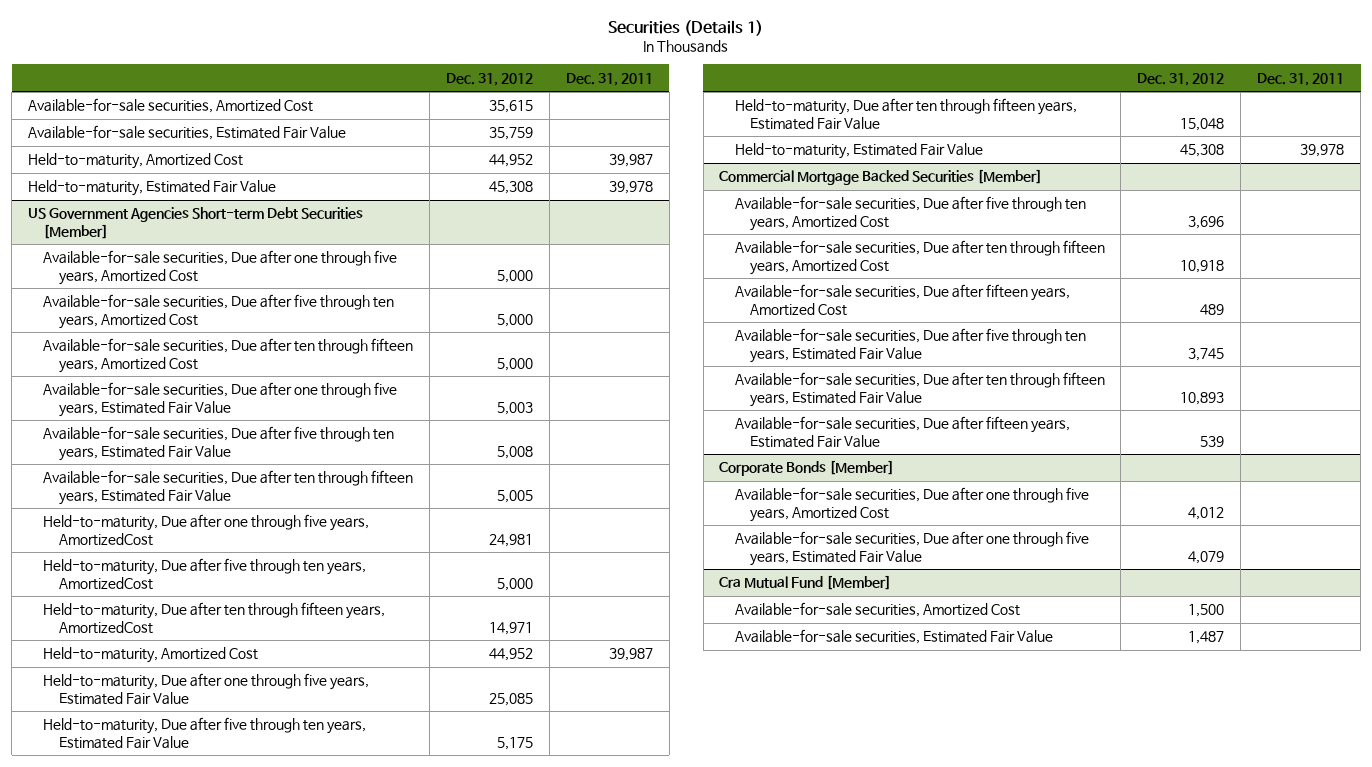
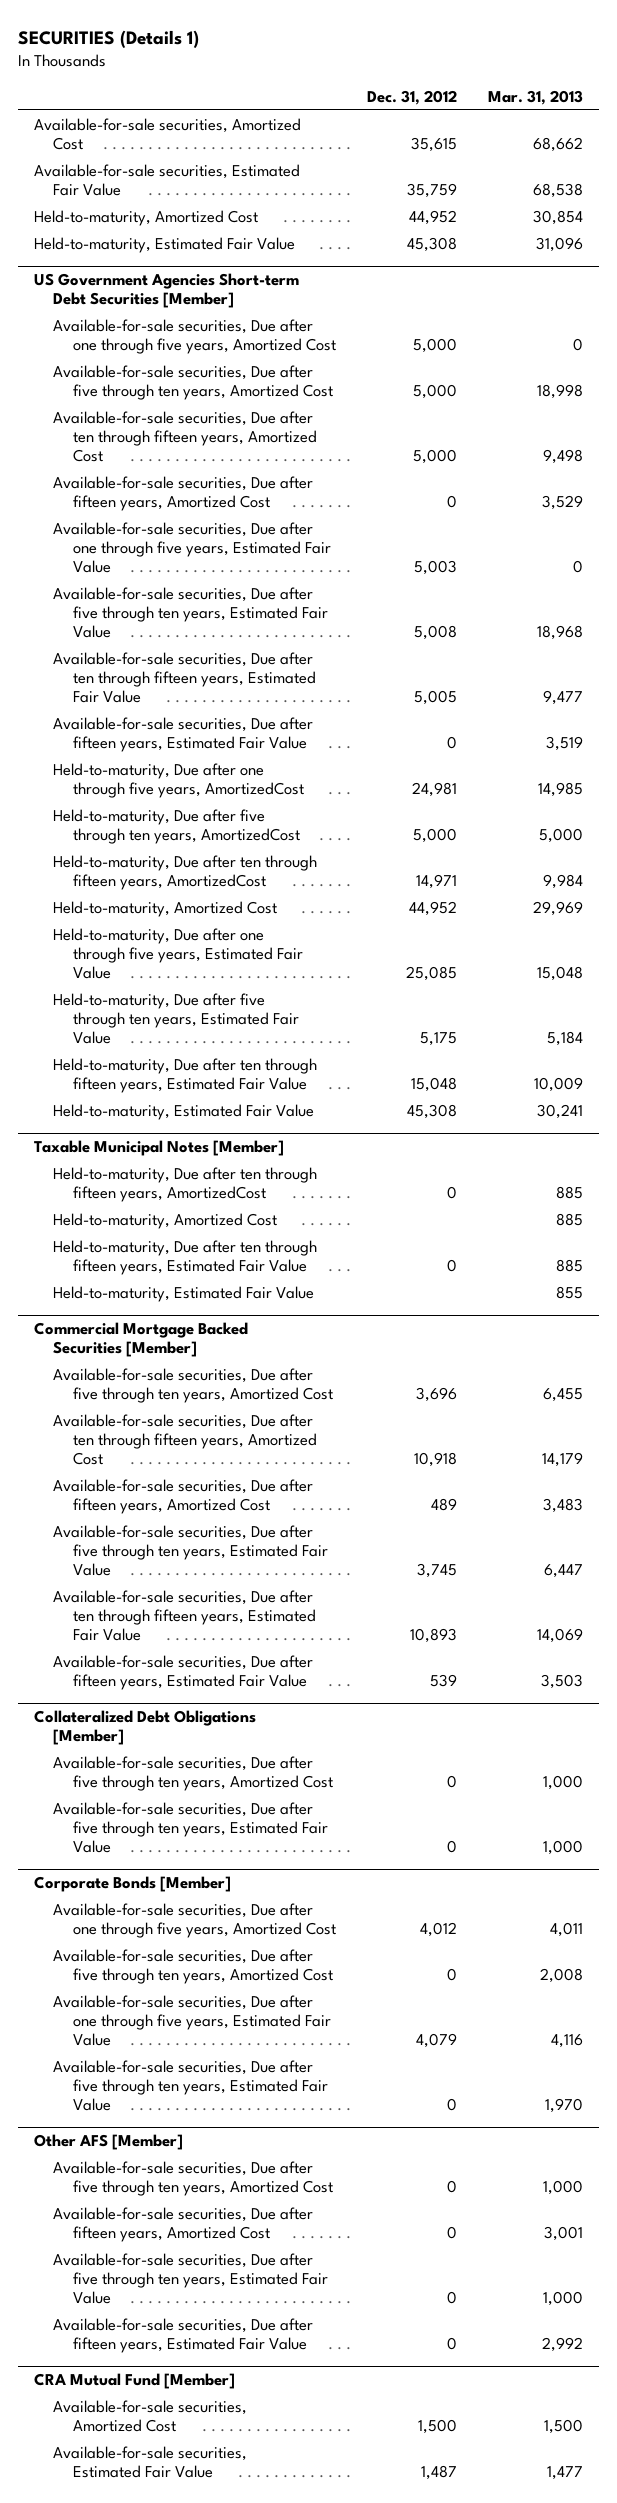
- Securities (Details 1)
+ SECURITIES (Details 1)
- | Dec. 31, 2012 | Dec. 31, 2011
+ | Dec. 31, 2012 | Mar. 31, 2013
@ US Government Agencies Short-term Debt Securities [Member]
+ Available-for-sale securities, Due after fifteen years, Amortized Cost | 0 | 3,529
+ Available-for-sale securities, Due after fifteen years, Estimated Fair Value | 0 | 3,519
+ Taxable Municipal Notes [Member]
+ Held-to-maturity, Due after ten through fifteen years, AmortizedCost | 0 | 885
+ Held-to-maturity, Amortized Cost | | 885
+ Held-to-maturity, Due after ten through fifteen years, Estimated Fair Value | 0 | 885
+ Held-to-maturity, Estimated Fair Value | | 855
+ Collateralized Debt Obligations [Member]
+ Available-for-sale securities, Due after five through ten years, Amortized Cost | 0 | 1,000
+ Available-for-sale securities, Due after five through ten years, Estimated Fair Value | 0 | 1,000
@ Corporate Bonds [Member]
+ Available-for-sale securities, Due after five through ten years, Amortized Cost | 0 | 2,008
- Cra Mutual Fund [Member]
@ Corporate Bonds [Member]
+ Available-for-sale securities, Due after five through ten years, Estimated Fair Value | 0 | 1,970
+ Other AFS [Member]
+ Available-for-sale securities, Due after five through ten years, Amortized Cost | 0 | 1,000
+ Available-for-sale securities, Due after fifteen years, Amortized Cost | 0 | 3,001
+ Available-for-sale securities, Due after five through ten years, Estimated Fair Value | 0 | 1,000
+ Available-for-sale securities, Due after fifteen years, Estimated Fair Value | 0 | 2,992
+ CRA Mutual Fund [Member]

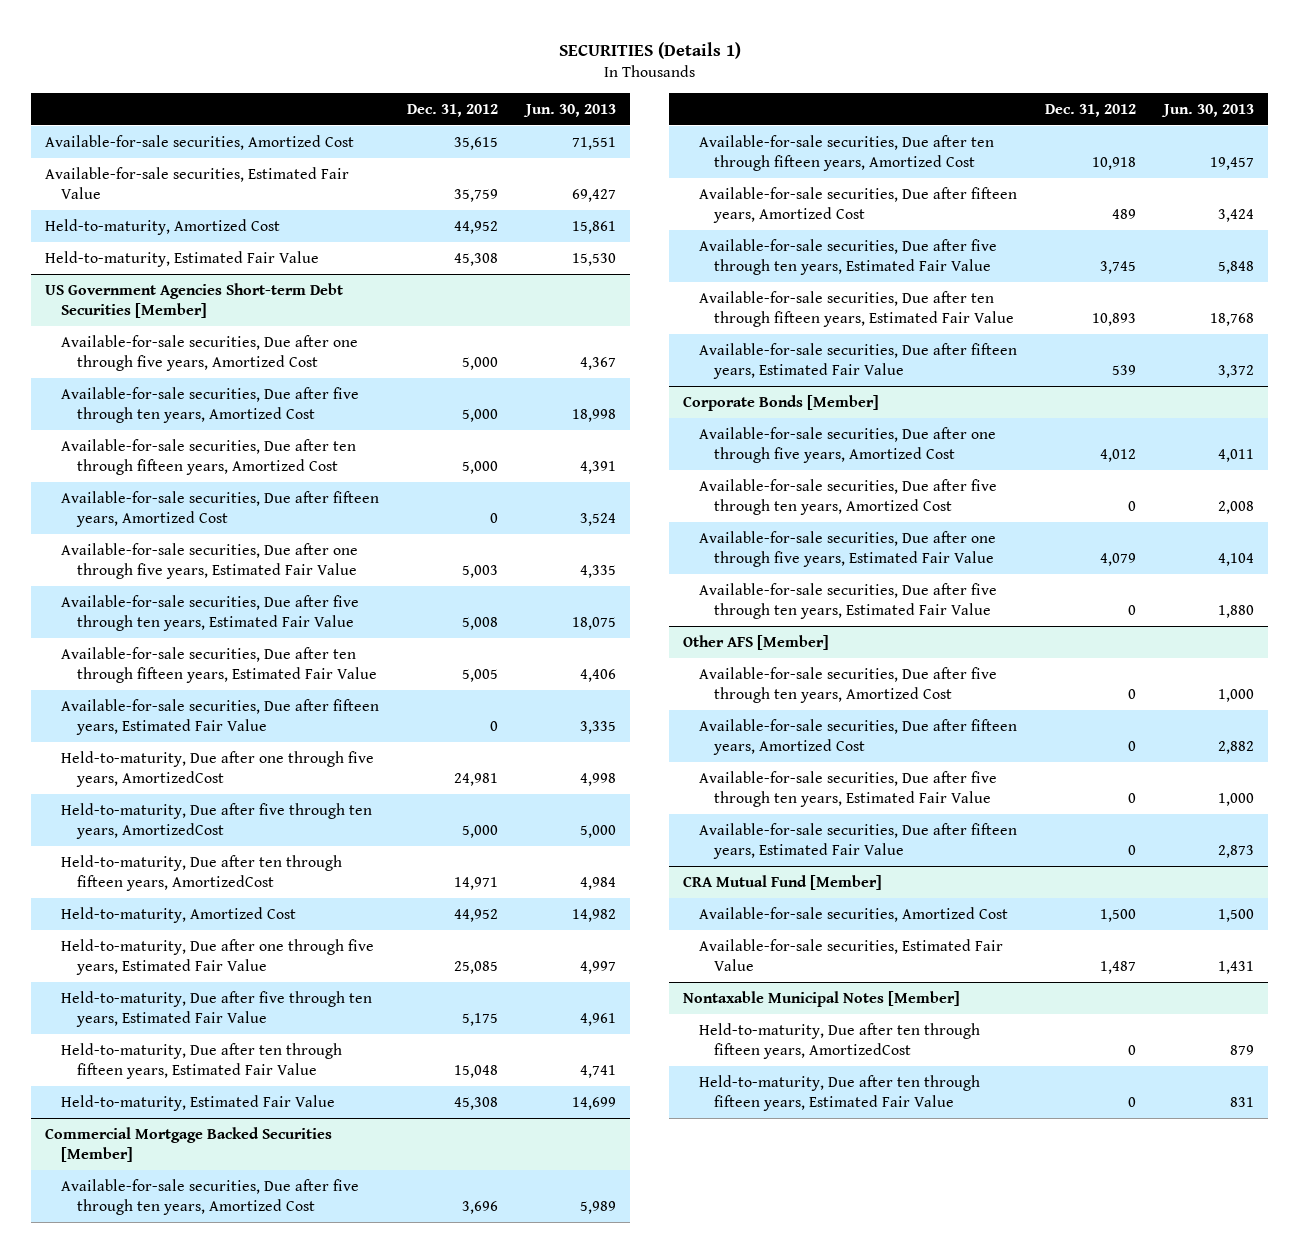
- | Dec. 31, 2012 | Mar. 31, 2013
+ | Dec. 31, 2012 | Jun. 30, 2013
- Taxable Municipal Notes [Member]
- Held-to-maturity, Due after ten through fifteen years, AmortizedCost | 0 | 885
- Held-to-maturity, Amortized Cost | | 885
- Held-to-maturity, Due after ten through fifteen years, Estimated Fair Value | 0 | 885
- Held-to-maturity, Estimated Fair Value | | 855
- Collateralized Debt Obligations [Member]
- Available-for-sale securities, Due after five through ten years, Amortized Cost | 0 | 1,000
- Available-for-sale securities, Due after five through ten years, Estimated Fair Value | 0 | 1,000
+ Nontaxable Municipal Notes [Member]
+ Held-to-maturity, Due after ten through fifteen years, AmortizedCost | 0 | 879
+ Held-to-maturity, Due after ten through fifteen years, Estimated Fair Value | 0 | 831

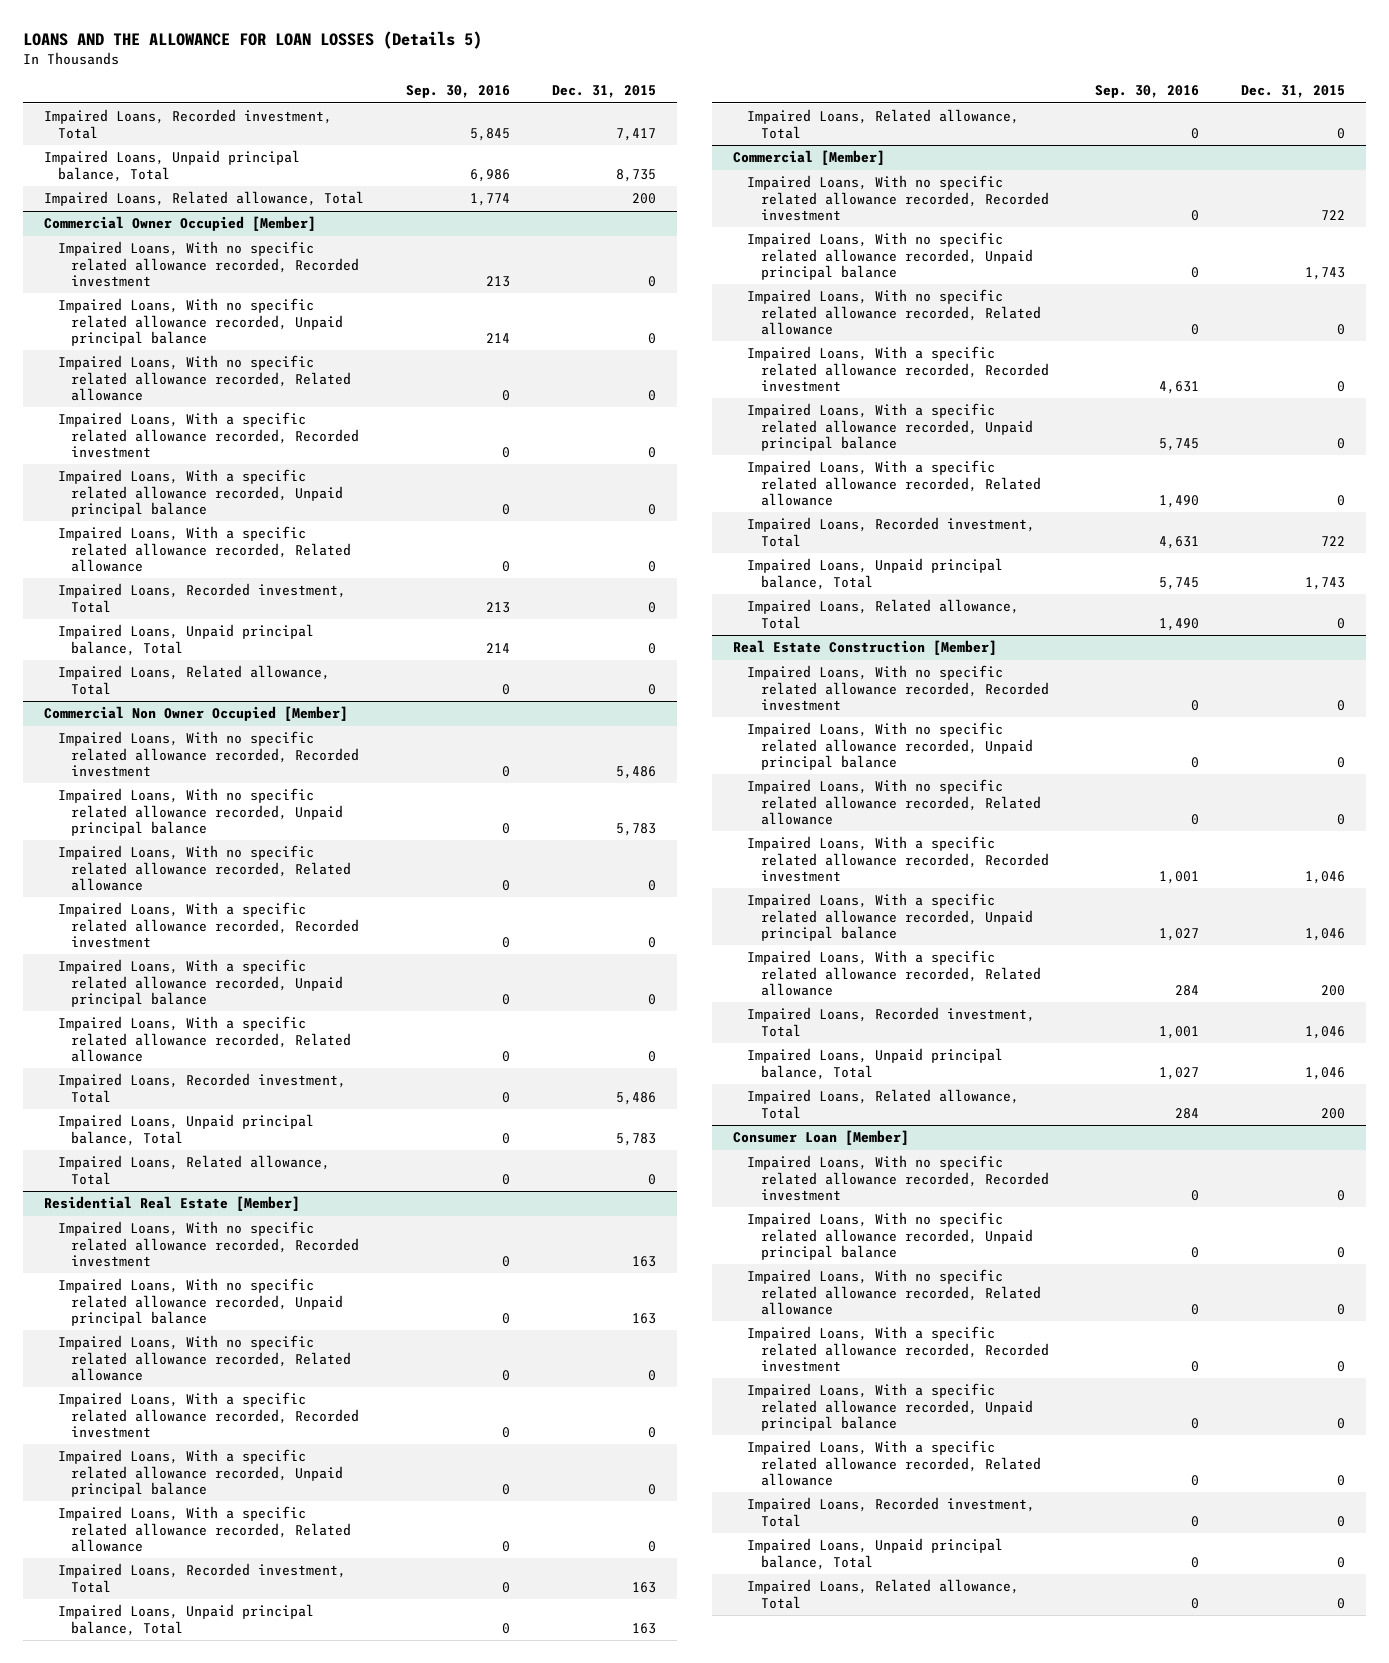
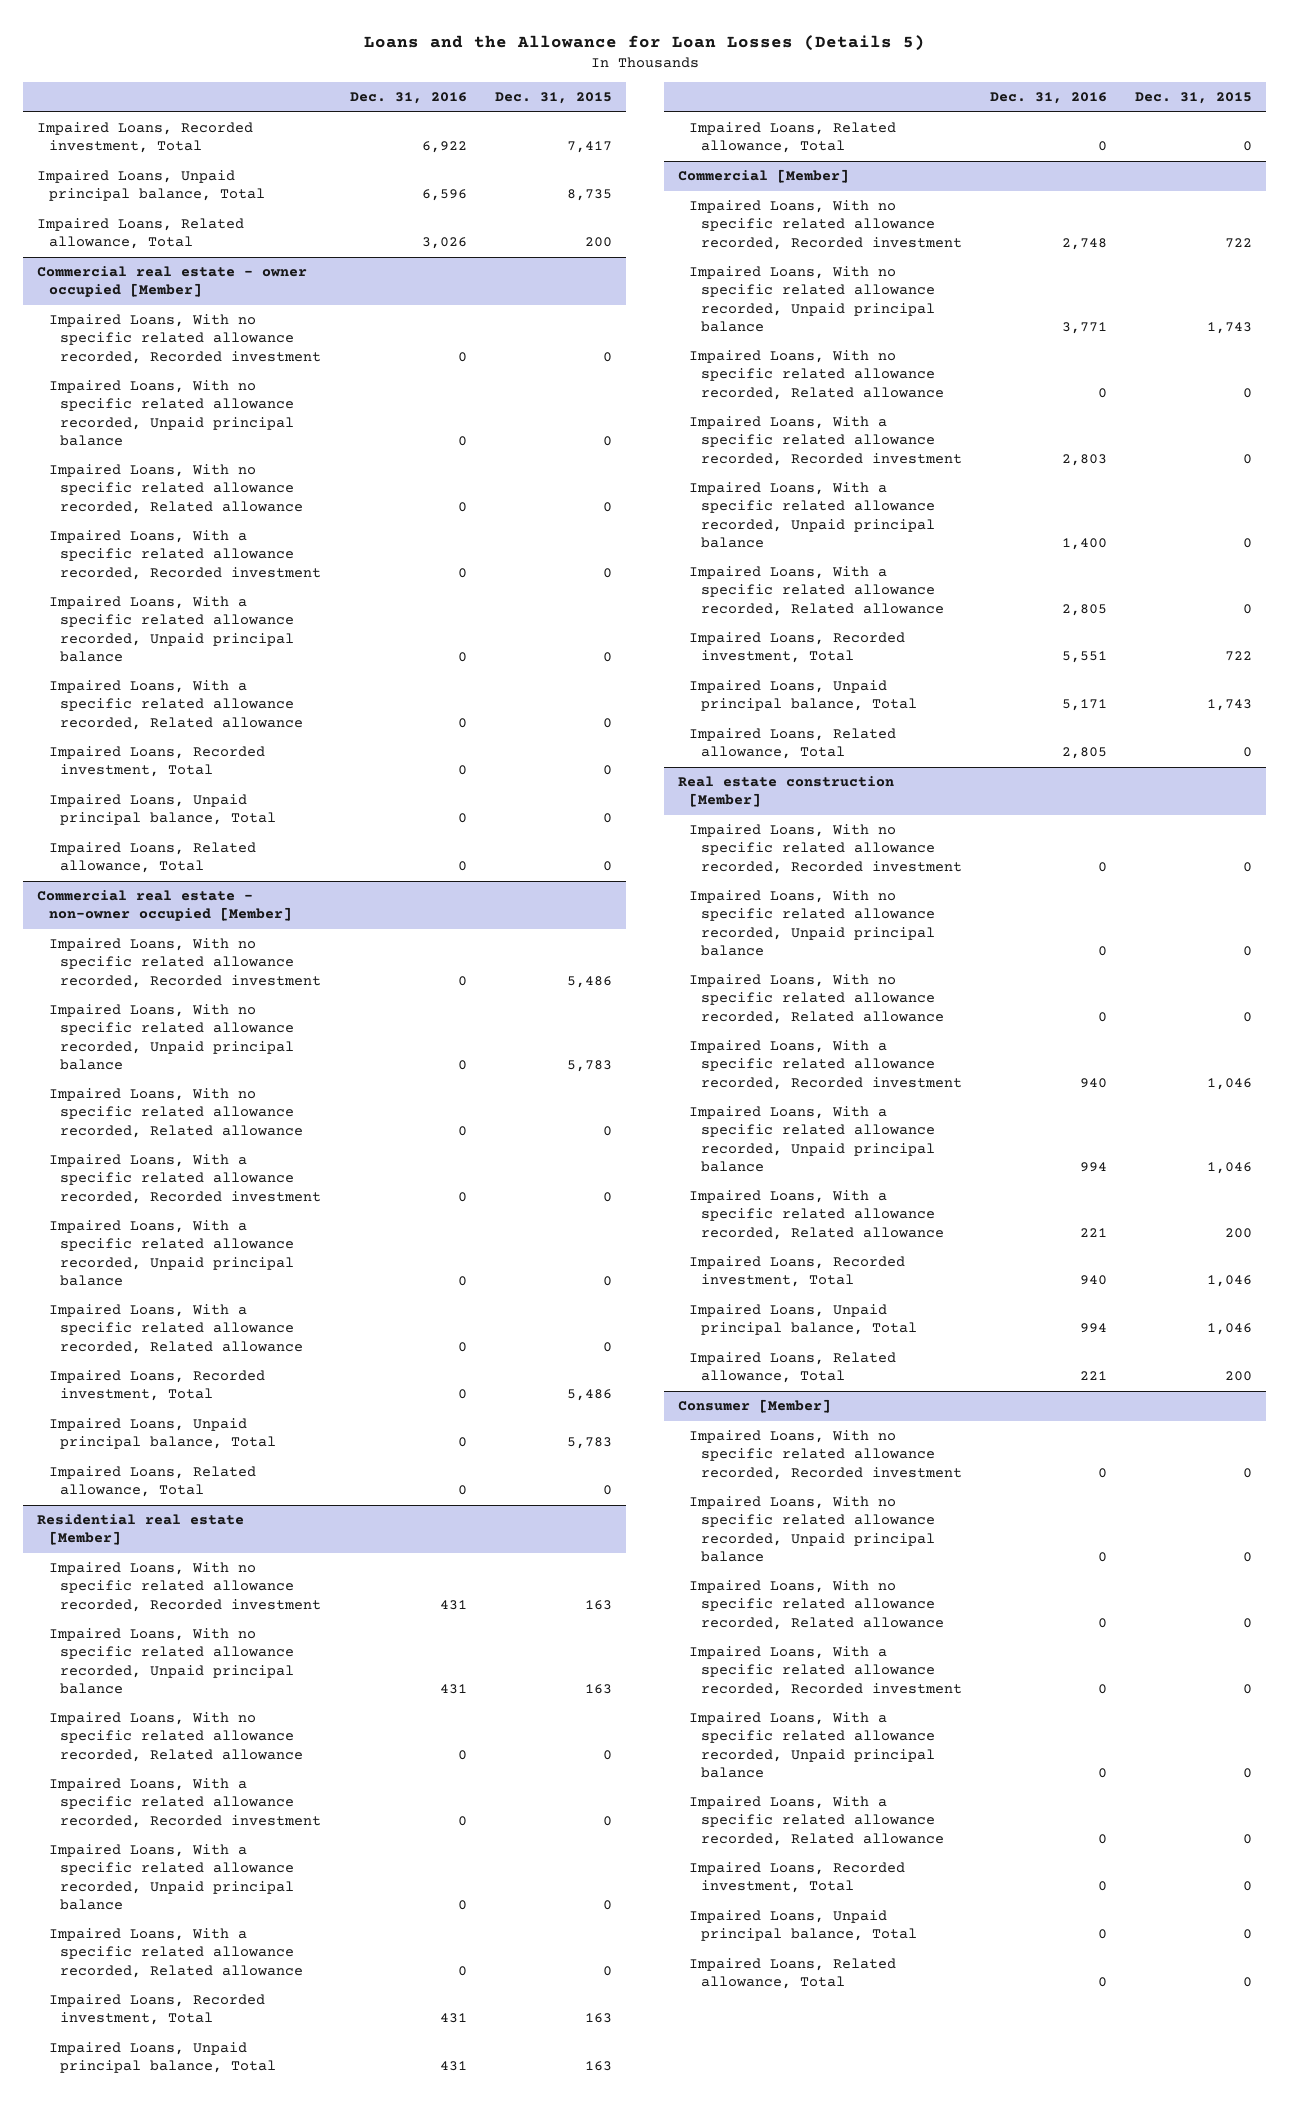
- LOANS AND THE ALLOWANCE FOR LOAN LOSSES (Details 5)
+ Loans and the Allowance for Loan Losses (Details 5)
- | Sep. 30, 2016 | Dec. 31, 2015
+ | Dec. 31, 2016 | Dec. 31, 2015
- Commercial Owner Occupied [Member]
+ Commercial real estate - owner occupied [Member]
- Commercial Non Owner Occupied [Member]
+ Commercial real estate - non-owner occupied [Member]
- Residential Real Estate [Member]
+ Residential real estate [Member]
- Real Estate Construction [Member]
+ Real estate construction [Member]
- Consumer Loan [Member]
+ Consumer [Member]

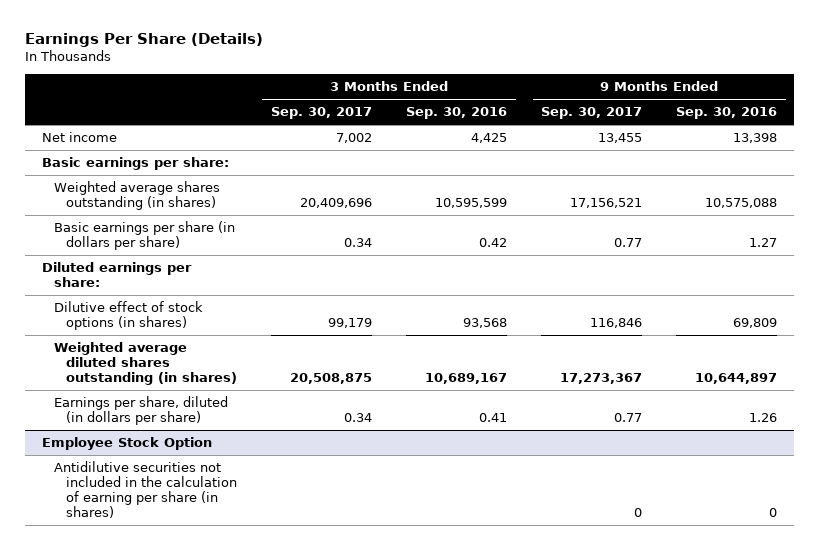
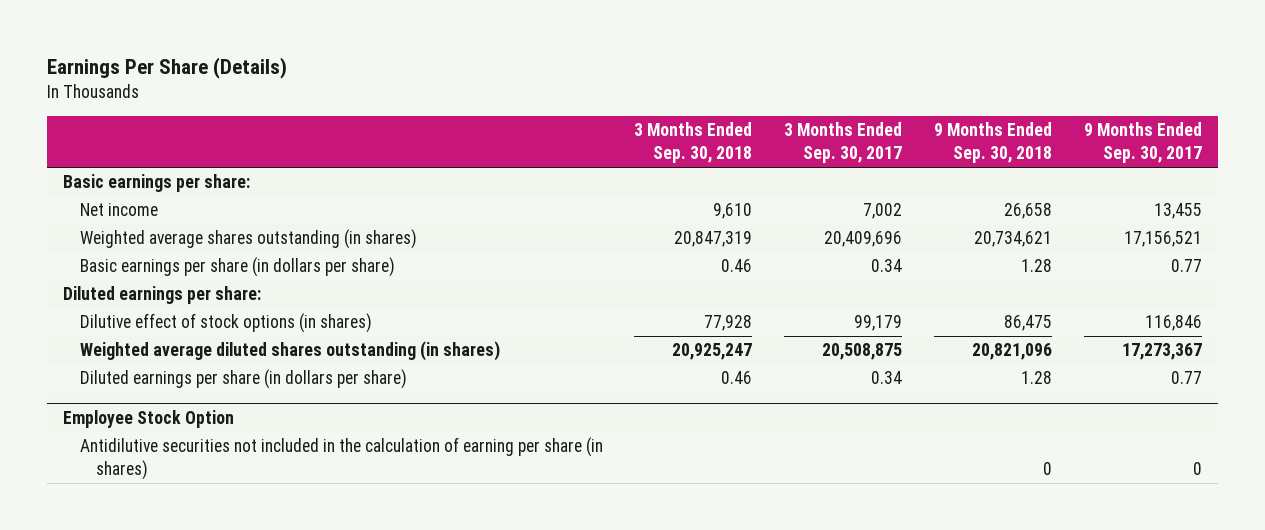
- | 3 Months Ended Sep. 30, 2017 | 3 Months Ended Sep. 30, 2016 | 9 Months Ended Sep. 30, 2017 | 9 Months Ended Sep. 30, 2016
+ | 3 Months Ended Sep. 30, 2018 | 3 Months Ended Sep. 30, 2017 | 9 Months Ended Sep. 30, 2018 | 9 Months Ended Sep. 30, 2017
moved down: Net income | 9,610 | 7,002 | 26,658 | 13,455
- Earnings per share, diluted (in dollars per share) | 0.34 | 0.41 | 0.77 | 1.26
+ Diluted earnings per share (in dollars per share) | 0.46 | 0.34 | 1.28 | 0.77

